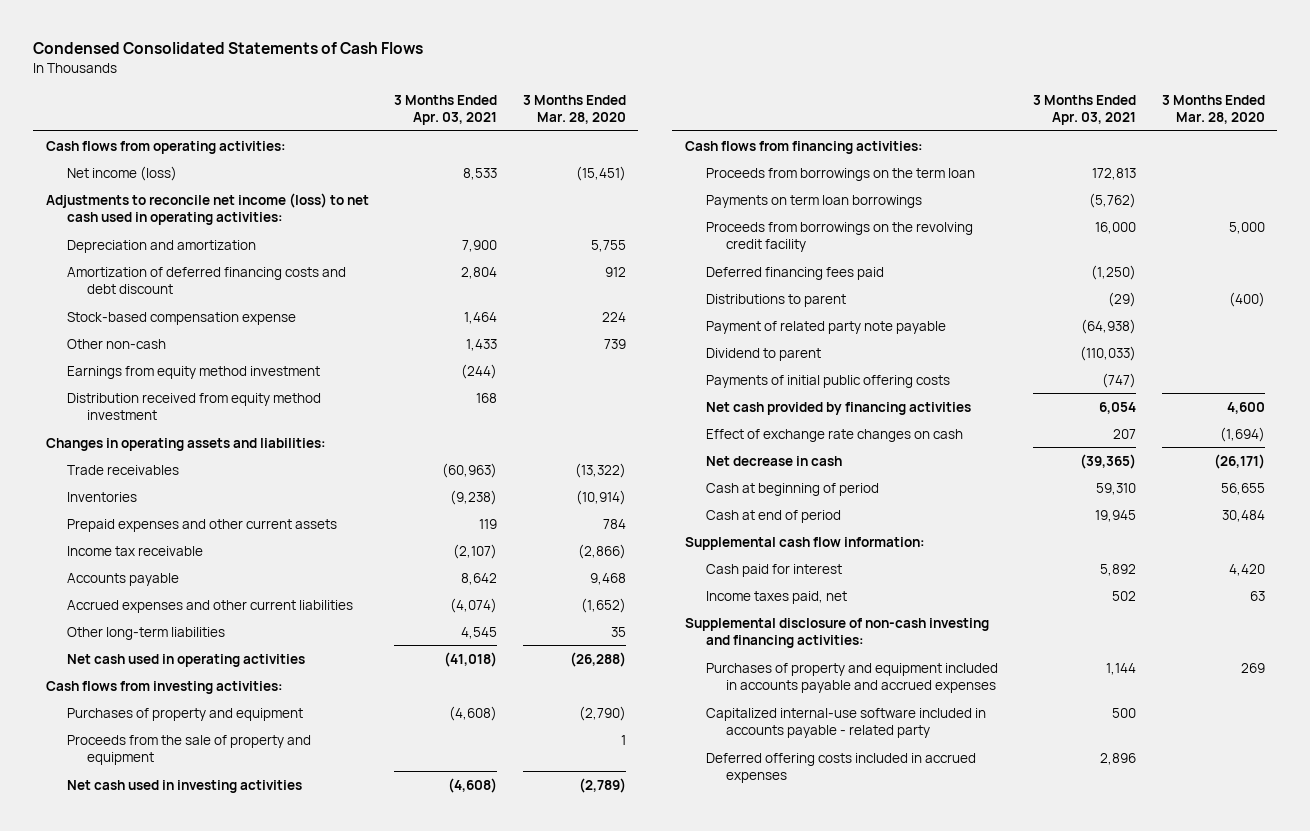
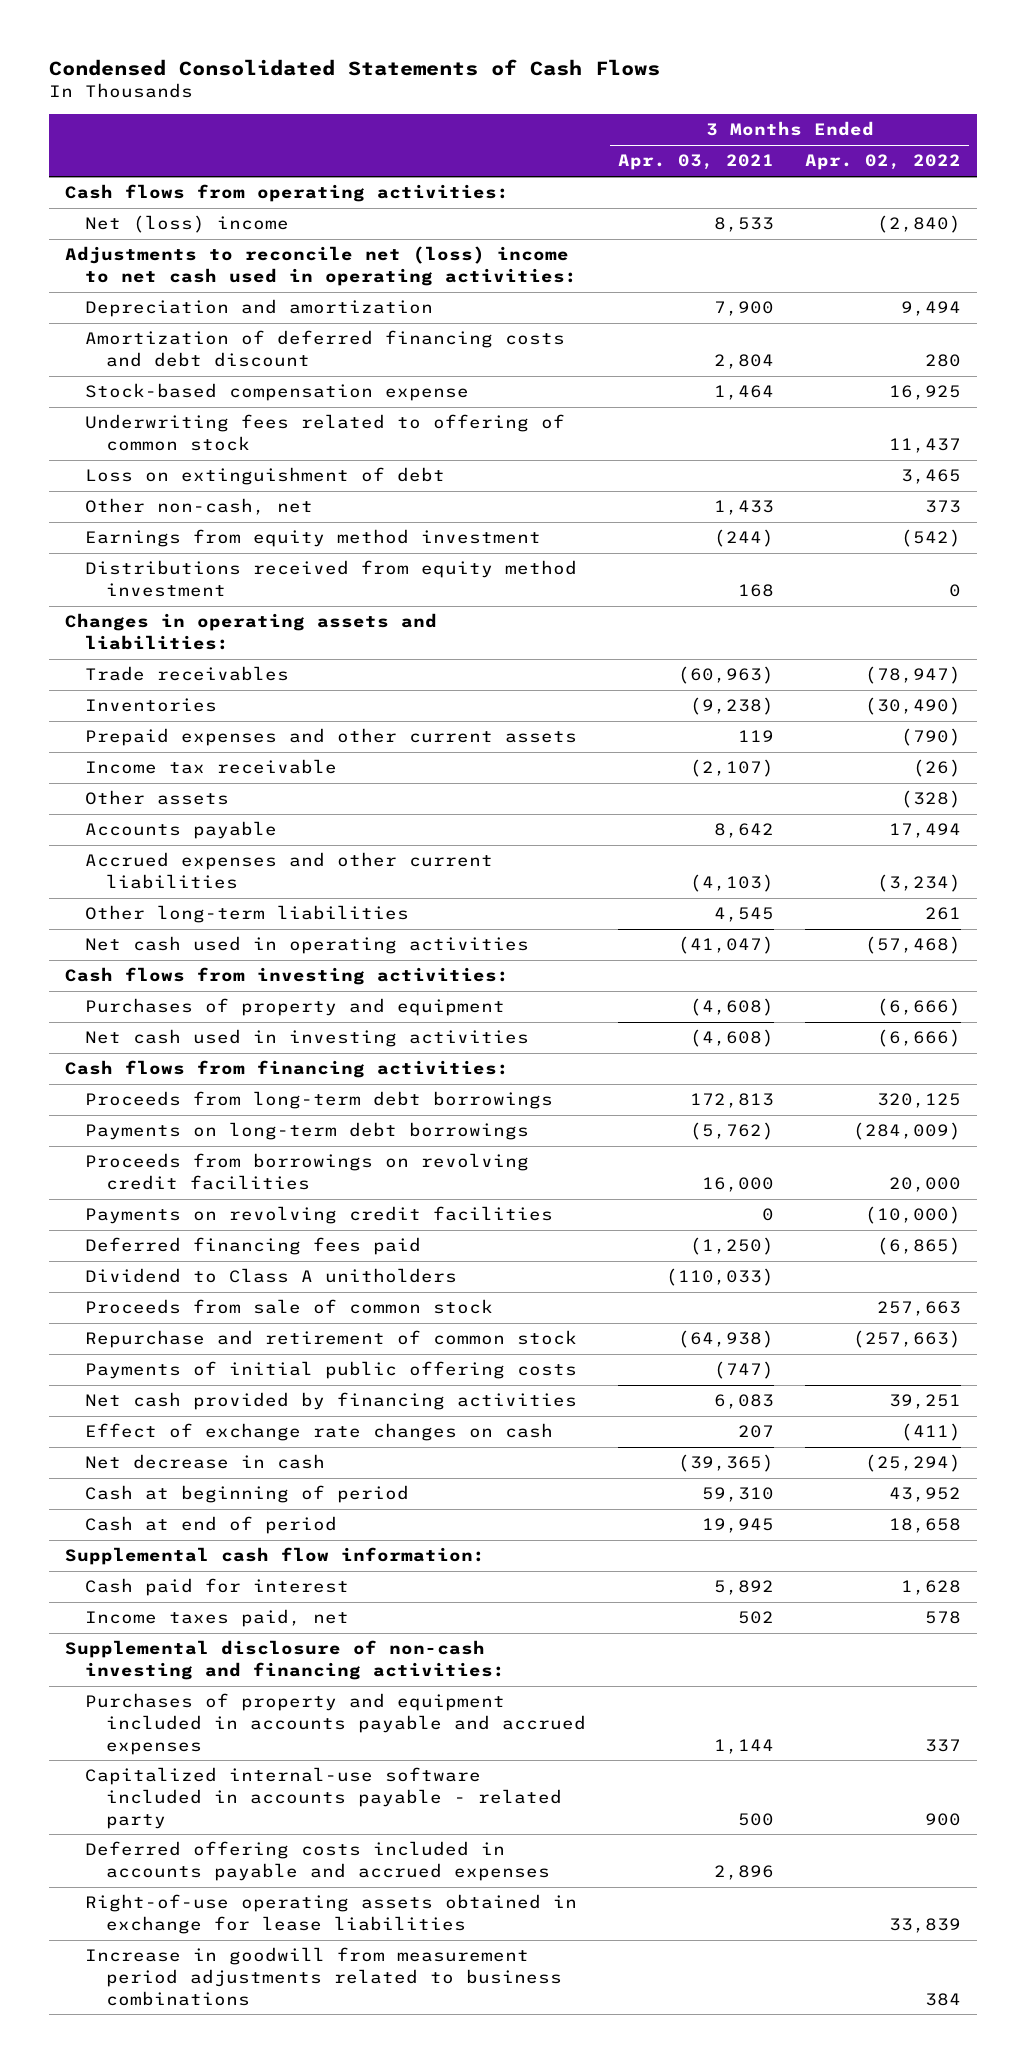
- | 3 Months Ended Apr. 03, 2021 | 3 Months Ended Mar. 28, 2020
+ | 3 Months Ended Apr. 03, 2021 | 3 Months Ended Apr. 02, 2022
- Net income (loss) | 8,533 | (15,451)
- Adjustments to reconcile net income (loss) to net cash used in operating activities:
+ Net (loss) income | 8,533 | (2,840)
+ Adjustments to reconcile net (loss) income to net cash used in operating activities:
- Other non-cash | 1,433 | 739
+ Underwriting fees related to offering of common stock | | 11,437
+ Loss on extinguishment of debt | | 3,465
+ Other non-cash, net | 1,433 | 373
- Distribution received from equity method investment | 168 |
+ Distributions received from equity method investment | 168 | 0
+ Other assets | | (328)
- Accrued expenses and other current liabilities | (4,074) | (1,652)
+ Accrued expenses and other current liabilities | (4,103) | (3,234)
- Net cash used in operating activities | (41,018) | (26,288)
+ Net cash used in operating activities | (41,047) | (57,468)
- Proceeds from the sale of property and equipment | | 1
- Proceeds from borrowings on the term loan | 172,813 |
- Payments on term loan borrowings | (5,762) |
- Proceeds from borrowings on the revolving credit facility | 16,000 | 5,000
+ Proceeds from long-term debt borrowings | 172,813 | 320,125
+ Payments on long-term debt borrowings | (5,762) | (284,009)
+ Proceeds from borrowings on revolving credit facilities | 16,000 | 20,000
+ Payments on revolving credit facilities | 0 | (10,000)
- Distributions to parent | (29) | (400)
- Payment of related party note payable | (64,938) |
- Dividend to parent | (110,033) |
+ Dividend to Class A unitholders | (110,033) |
+ Proceeds from sale of common stock | | 257,663
+ Repurchase and retirement of common stock | (64,938) | (257,663)
- Net cash provided by financing activities | 6,054 | 4,600
+ Net cash provided by financing activities | 6,083 | 39,251
- Deferred offering costs included in accrued expenses | 2,896 |
+ Deferred offering costs included in accounts payable and accrued expenses | 2,896 |
+ Right-of-use operating assets obtained in exchange for lease liabilities | | 33,839
+ Increase in goodwill from measurement period adjustments related to business combinations | | 384

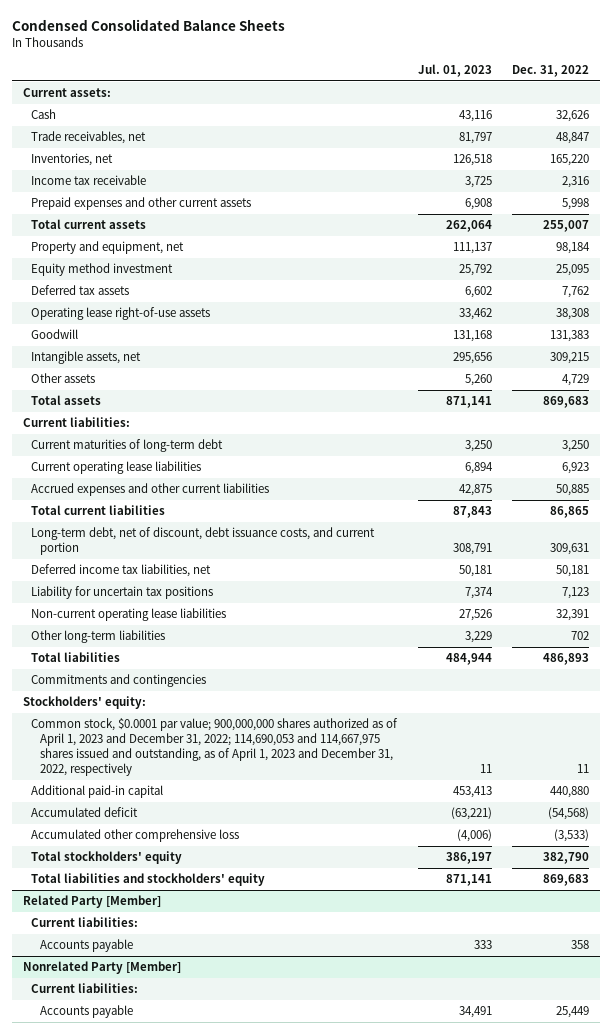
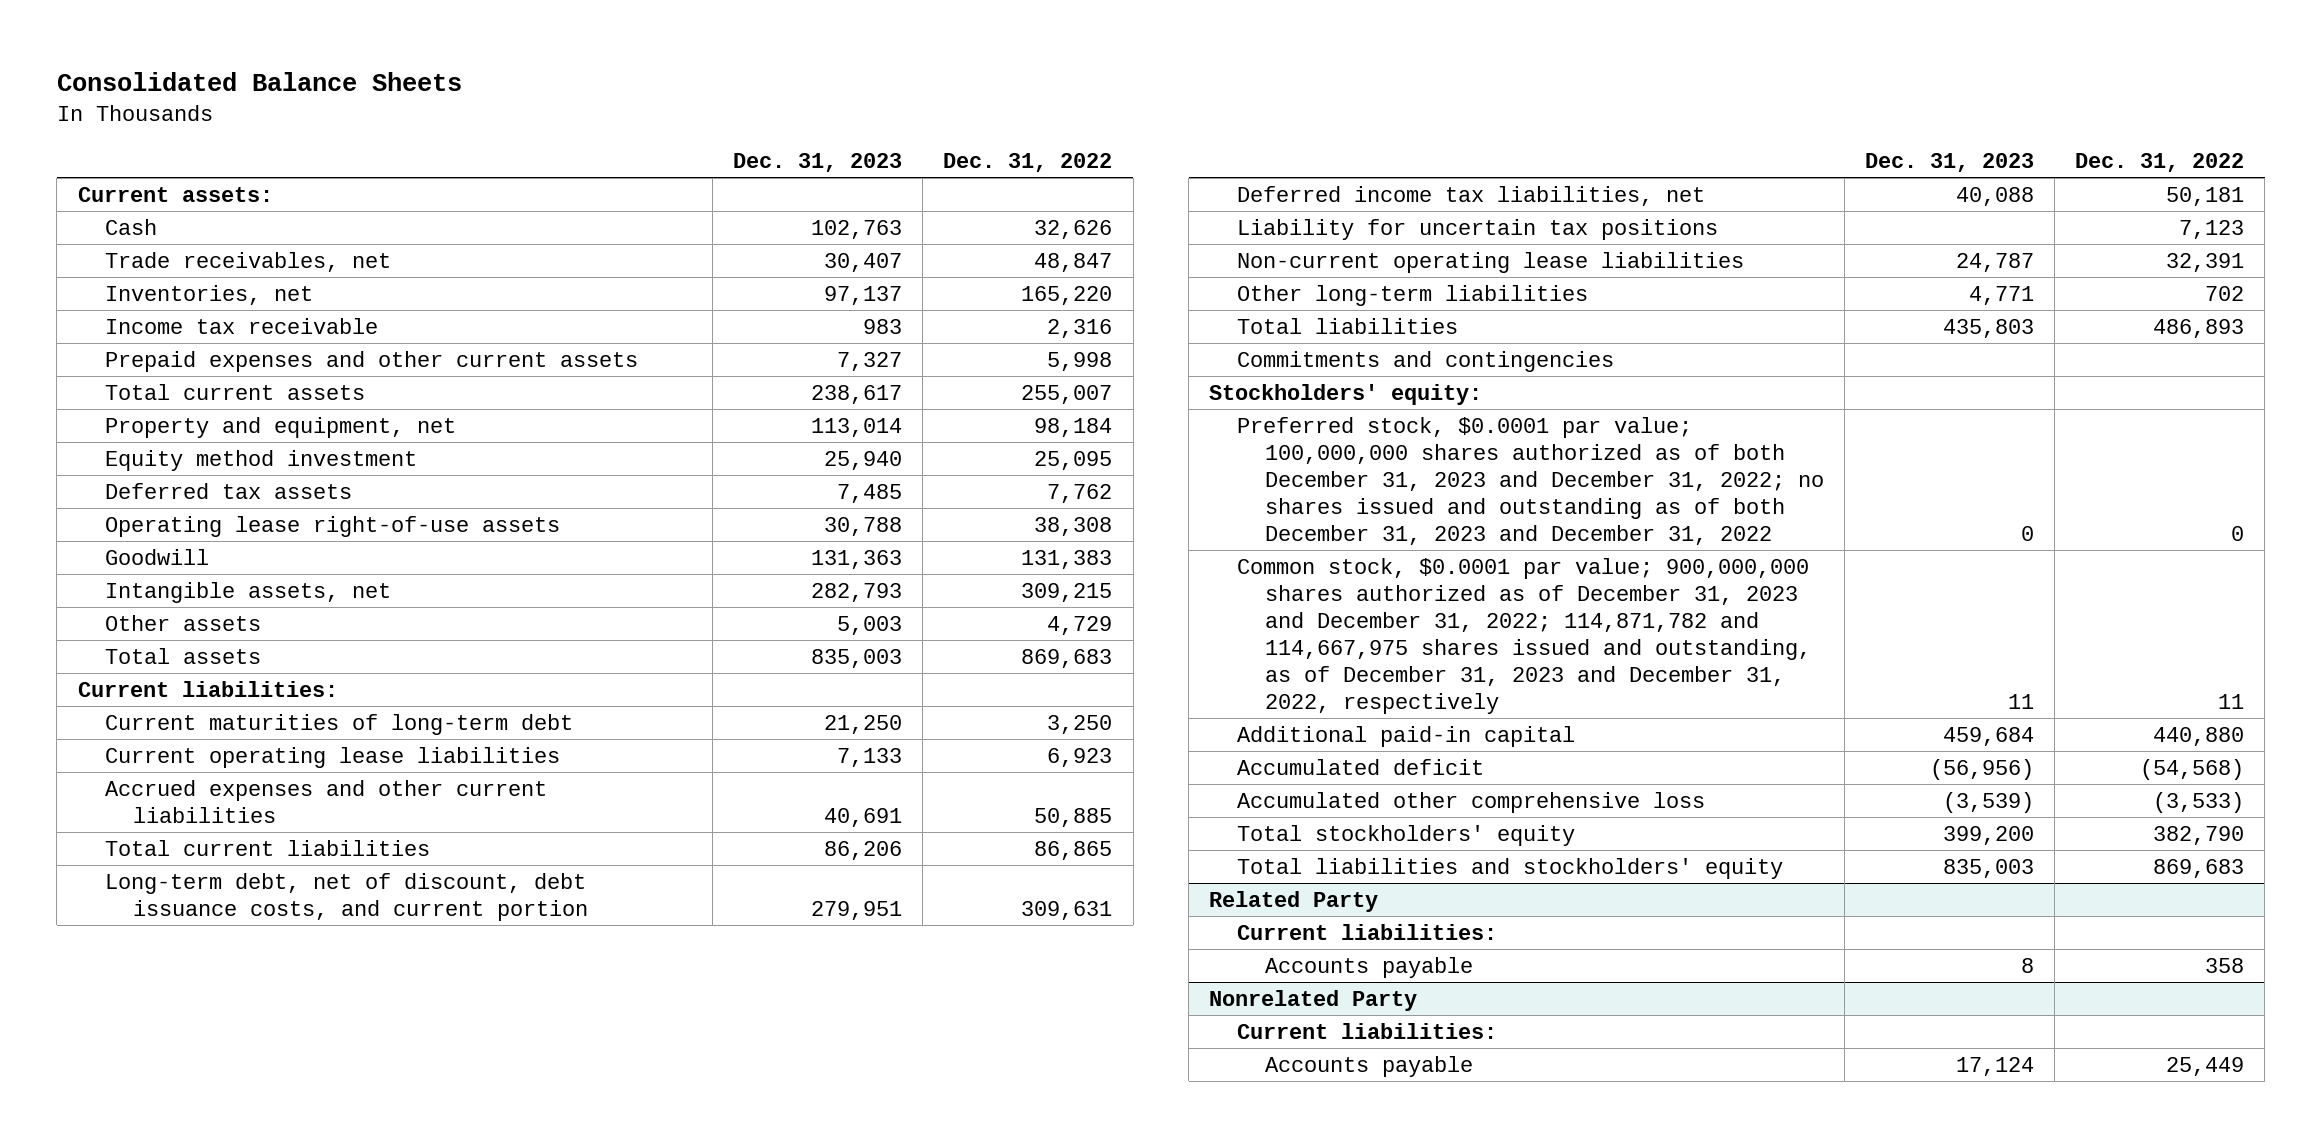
- Condensed Consolidated Balance Sheets
+ Consolidated Balance Sheets
- | Jul. 01, 2023 | Dec. 31, 2022
+ | Dec. 31, 2023 | Dec. 31, 2022
- Common stock, $0.0001 par value; 900,000,000 shares authorized as of April 1, 2023 and December 31, 2022; 114,690,053 and 114,667,975 shares issued and outstanding, as of April 1, 2023 and December 31, 2022, respectively | 11 | 11
+ Preferred stock, $0.0001 par value; 100,000,000 shares authorized as of both December 31, 2023 and December 31, 2022; no shares issued and outstanding as of both December 31, 2023 and December 31, 2022 | 0 | 0
+ Common stock, $0.0001 par value; 900,000,000 shares authorized as of December 31, 2023 and December 31, 2022; 114,871,782 and 114,667,975 shares issued and outstanding, as of December 31, 2023 and December 31, 2022, respectively | 11 | 11
- Related Party [Member]
+ Related Party
- Nonrelated Party [Member]
+ Nonrelated Party

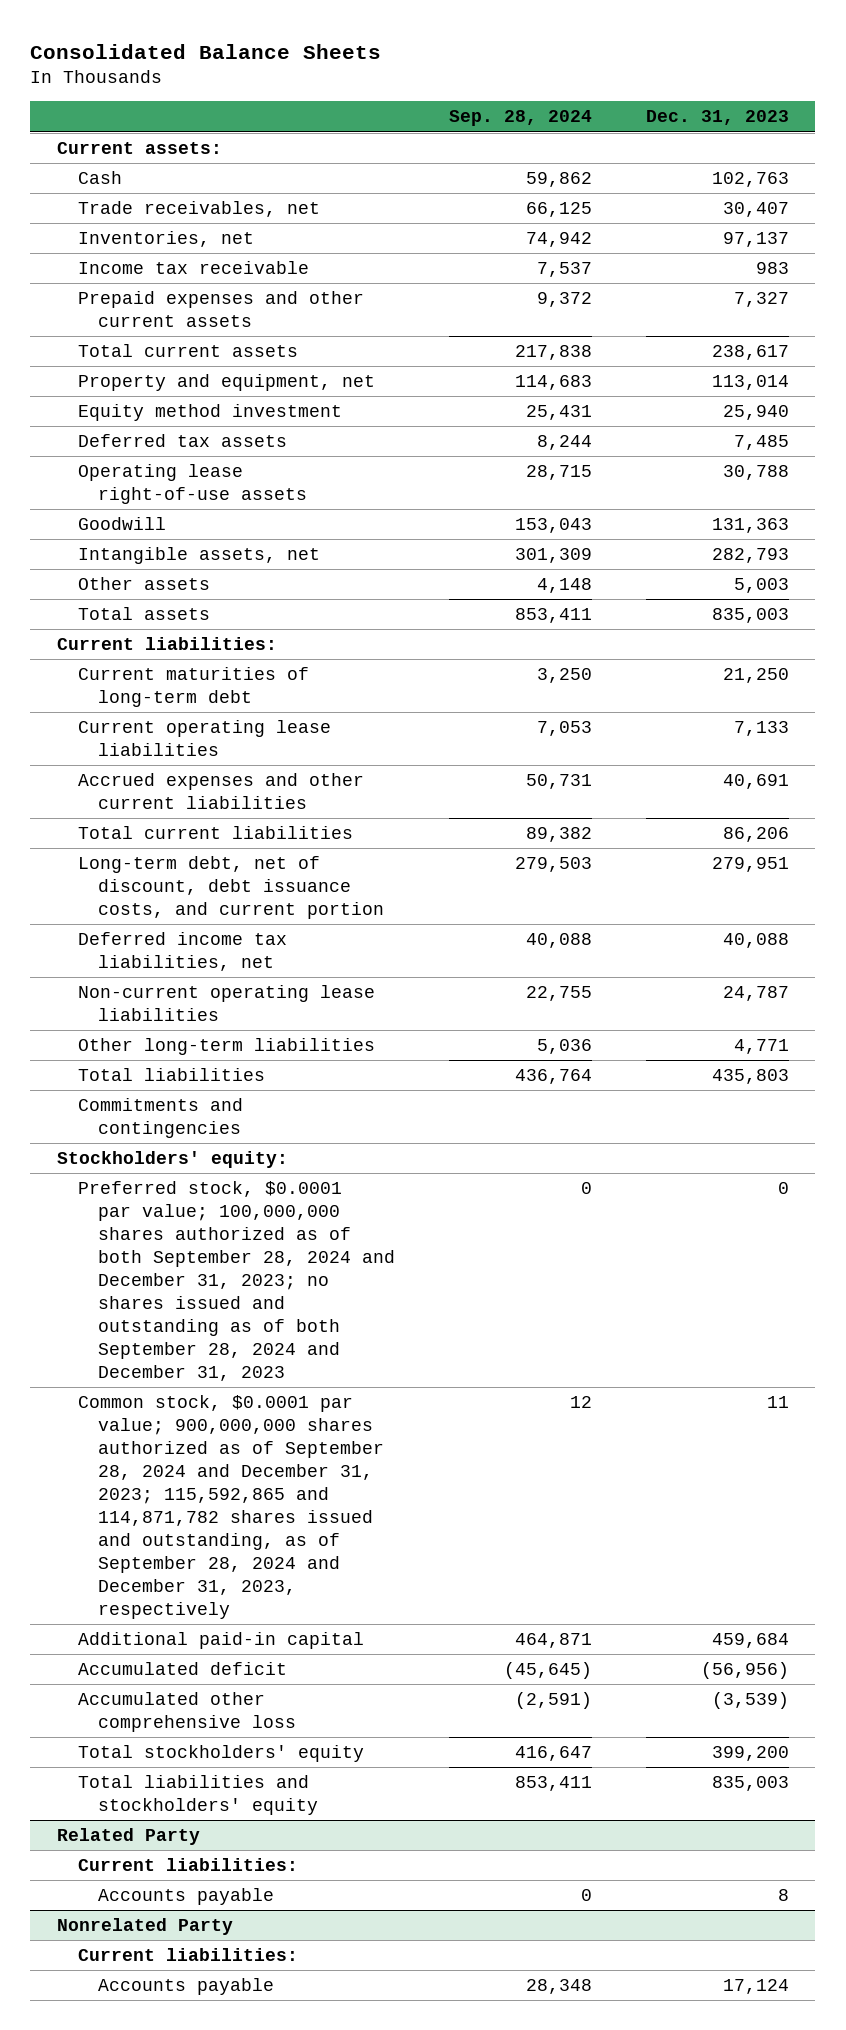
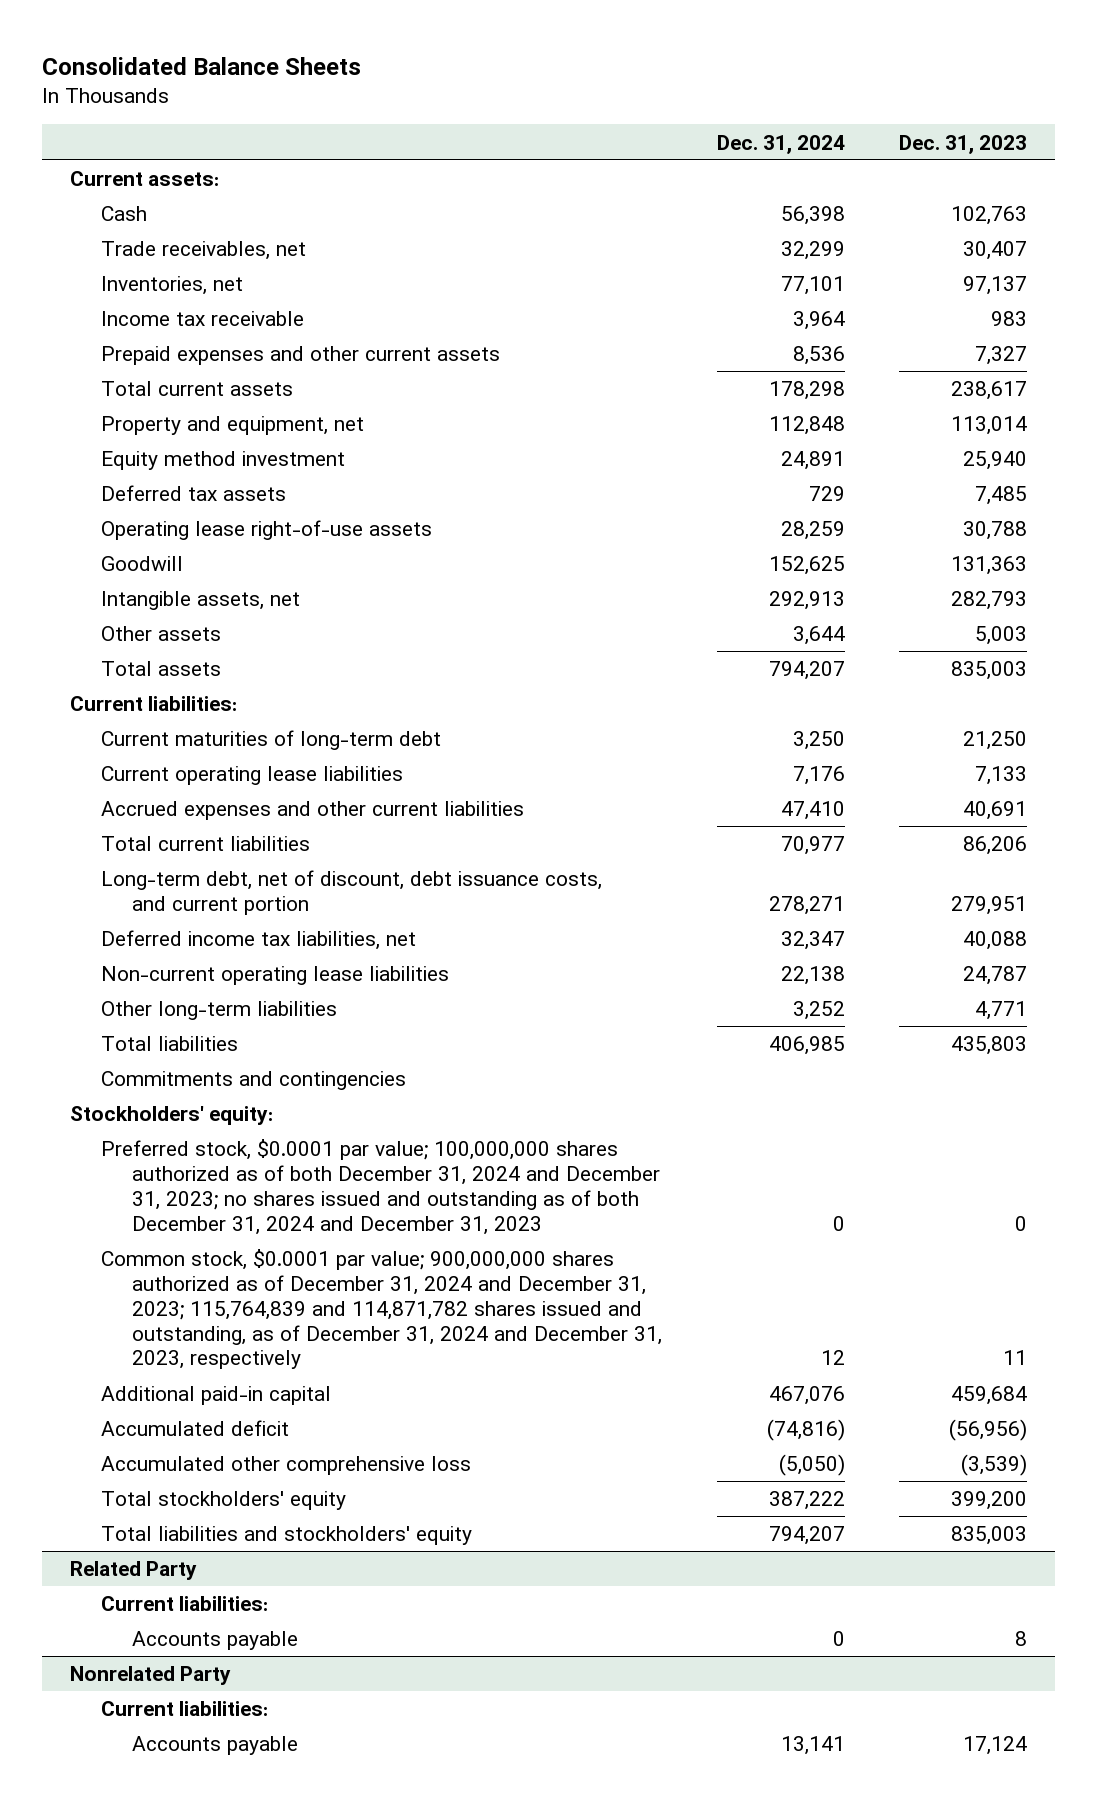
- | Sep. 28, 2024 | Dec. 31, 2023
+ | Dec. 31, 2024 | Dec. 31, 2023
- Preferred stock, $0.0001 par value; 100,000,000 shares authorized as of both September 28, 2024 and December 31, 2023; no shares issued and outstanding as of both September 28, 2024 and December 31, 2023 | 0 | 0
- Common stock, $0.0001 par value; 900,000,000 shares authorized as of September 28, 2024 and December 31, 2023; 115,592,865 and 114,871,782 shares issued and outstanding, as of September 28, 2024 and December 31, 2023, respectively | 12 | 11
+ Preferred stock, $0.0001 par value; 100,000,000 shares authorized as of both December 31, 2024 and December 31, 2023; no shares issued and outstanding as of both December 31, 2024 and December 31, 2023 | 0 | 0
+ Common stock, $0.0001 par value; 900,000,000 shares authorized as of December 31, 2024 and December 31, 2023; 115,764,839 and 114,871,782 shares issued and outstanding, as of December 31, 2024 and December 31, 2023, respectively | 12 | 11

